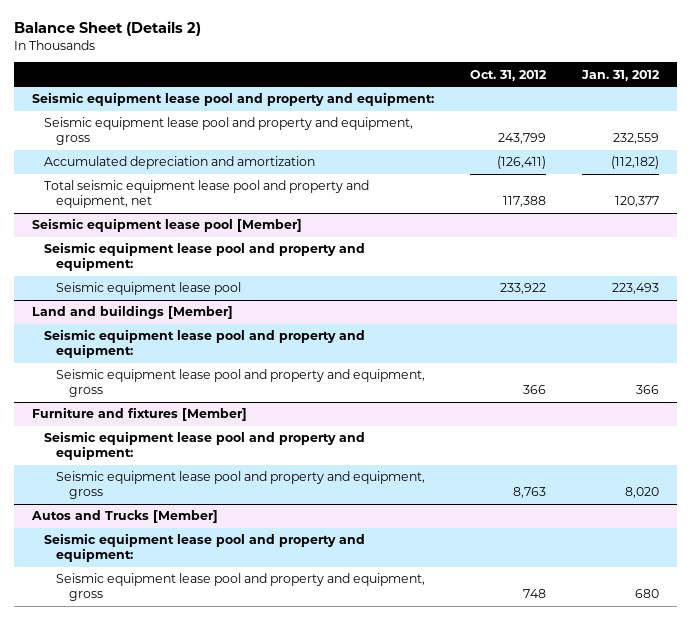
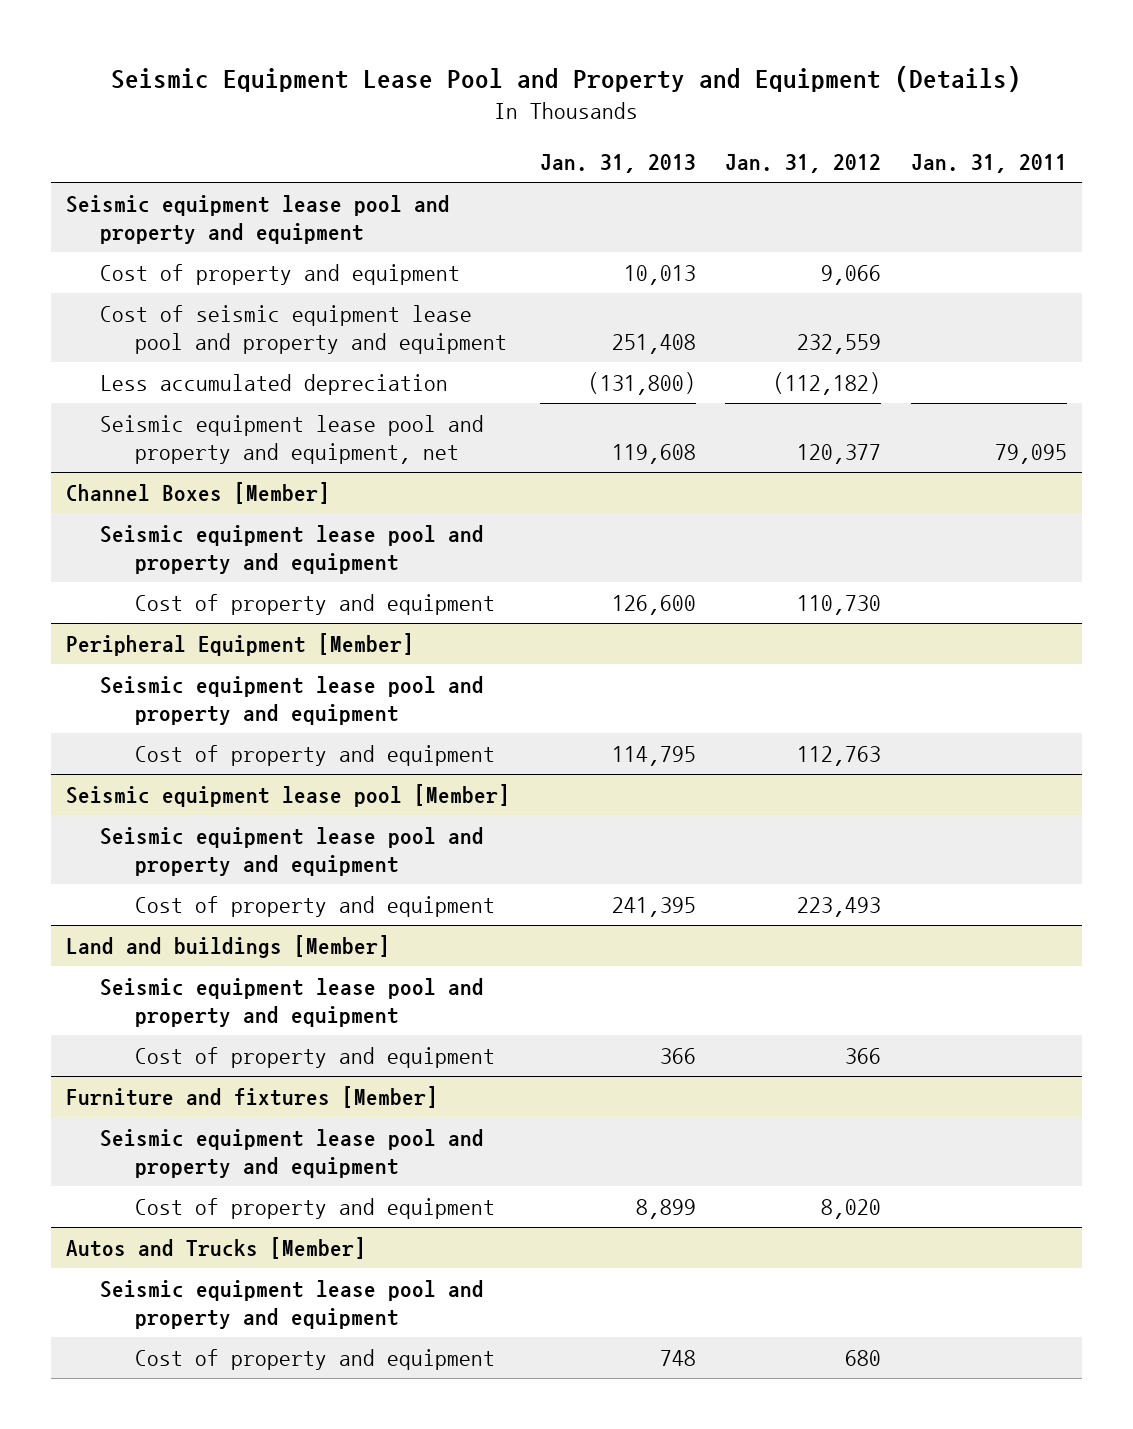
- Balance Sheet (Details 2)
+ Seismic Equipment Lease Pool and Property and Equipment (Details)
- | Oct. 31, 2012 | Jan. 31, 2012
+ | Jan. 31, 2013 | Jan. 31, 2012 | Jan. 31, 2011
- Seismic equipment lease pool and property and equipment:
- Seismic equipment lease pool and property and equipment, gross | 243,799 | 232,559
- Accumulated depreciation and amortization | (126,411) | (112,182)
- Total seismic equipment lease pool and property and equipment, net | 117,388 | 120,377
+ Seismic equipment lease pool and property and equipment
+ Cost of property and equipment | 10,013 | 9,066 |
+ Cost of seismic equipment lease pool and property and equipment | 251,408 | 232,559 |
+ Less accumulated depreciation | (131,800) | (112,182) |
+ Seismic equipment lease pool and property and equipment, net | 119,608 | 120,377 | 79,095
+ Channel Boxes [Member]
+ Seismic equipment lease pool and property and equipment
+ Cost of property and equipment | 126,600 | 110,730 |
+ Peripheral Equipment [Member]
+ Seismic equipment lease pool and property and equipment
+ Cost of property and equipment | 114,795 | 112,763 |
@ Seismic equipment lease pool [Member]
- Seismic equipment lease pool and property and equipment:
- Seismic equipment lease pool | 233,922 | 223,493
+ Seismic equipment lease pool and property and equipment
+ Cost of property and equipment | 241,395 | 223,493 |
@ Land and buildings [Member]
- Seismic equipment lease pool and property and equipment:
- Seismic equipment lease pool and property and equipment, gross | 366 | 366
+ Seismic equipment lease pool and property and equipment
+ Cost of property and equipment | 366 | 366 |
@ Furniture and fixtures [Member]
- Seismic equipment lease pool and property and equipment:
- Seismic equipment lease pool and property and equipment, gross | 8,763 | 8,020
+ Seismic equipment lease pool and property and equipment
+ Cost of property and equipment | 8,899 | 8,020 |
@ Autos and Trucks [Member]
- Seismic equipment lease pool and property and equipment:
- Seismic equipment lease pool and property and equipment, gross | 748 | 680
+ Seismic equipment lease pool and property and equipment
+ Cost of property and equipment | 748 | 680 |

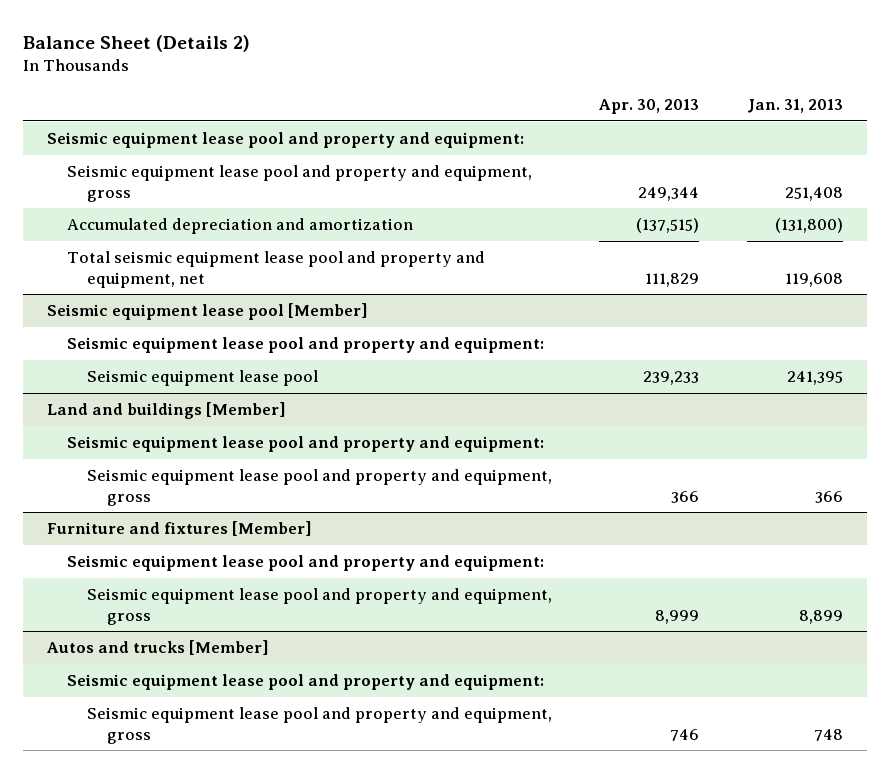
- Seismic Equipment Lease Pool and Property and Equipment (Details)
+ Balance Sheet (Details 2)
- | Jan. 31, 2013 | Jan. 31, 2012 | Jan. 31, 2011
+ | Apr. 30, 2013 | Jan. 31, 2013
- Seismic equipment lease pool and property and equipment
- Cost of property and equipment | 10,013 | 9,066 |
- Cost of seismic equipment lease pool and property and equipment | 251,408 | 232,559 |
- Less accumulated depreciation | (131,800) | (112,182) |
- Seismic equipment lease pool and property and equipment, net | 119,608 | 120,377 | 79,095
- Channel Boxes [Member]
- Seismic equipment lease pool and property and equipment
- Cost of property and equipment | 126,600 | 110,730 |
- Peripheral Equipment [Member]
- Seismic equipment lease pool and property and equipment
- Cost of property and equipment | 114,795 | 112,763 |
+ Seismic equipment lease pool and property and equipment:
+ Seismic equipment lease pool and property and equipment, gross | 249,344 | 251,408
+ Accumulated depreciation and amortization | (137,515) | (131,800)
+ Total seismic equipment lease pool and property and equipment, net | 111,829 | 119,608
@ Seismic equipment lease pool [Member]
- Seismic equipment lease pool and property and equipment
- Cost of property and equipment | 241,395 | 223,493 |
+ Seismic equipment lease pool and property and equipment:
+ Seismic equipment lease pool | 239,233 | 241,395
@ Land and buildings [Member]
- Seismic equipment lease pool and property and equipment
- Cost of property and equipment | 366 | 366 |
+ Seismic equipment lease pool and property and equipment:
+ Seismic equipment lease pool and property and equipment, gross | 366 | 366
@ Furniture and fixtures [Member]
- Seismic equipment lease pool and property and equipment
- Cost of property and equipment | 8,899 | 8,020 |
- Autos and Trucks [Member]
- Seismic equipment lease pool and property and equipment
- Cost of property and equipment | 748 | 680 |
@ Furniture and fixtures [Member]
+ Seismic equipment lease pool and property and equipment:
+ Seismic equipment lease pool and property and equipment, gross | 8,999 | 8,899
+ Autos and trucks [Member]
+ Seismic equipment lease pool and property and equipment:
+ Seismic equipment lease pool and property and equipment, gross | 746 | 748

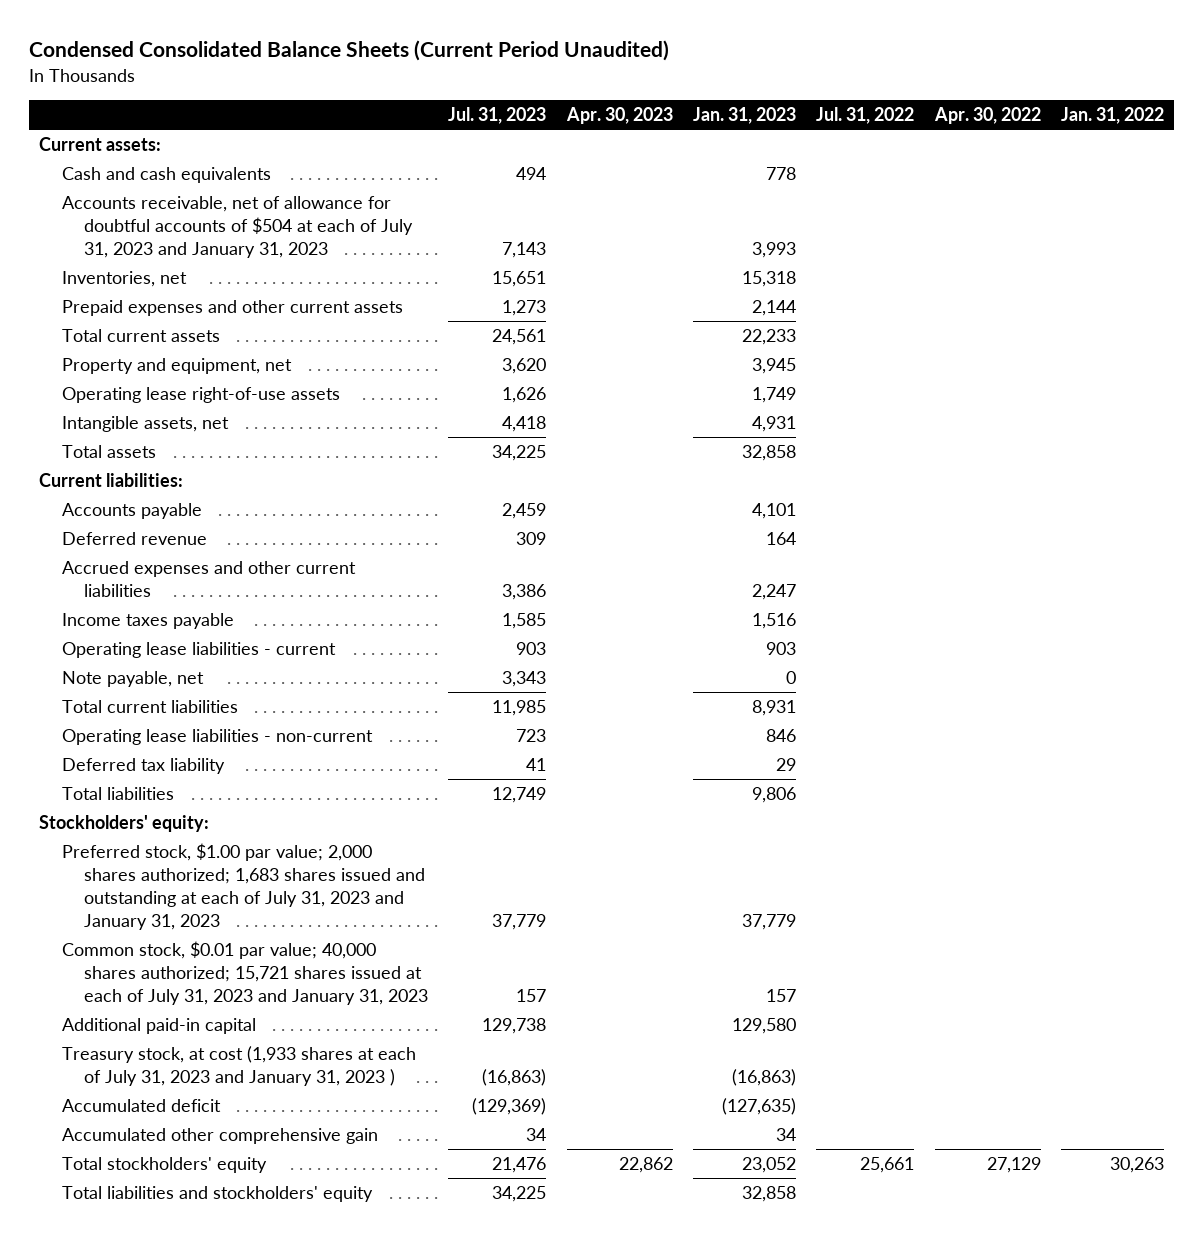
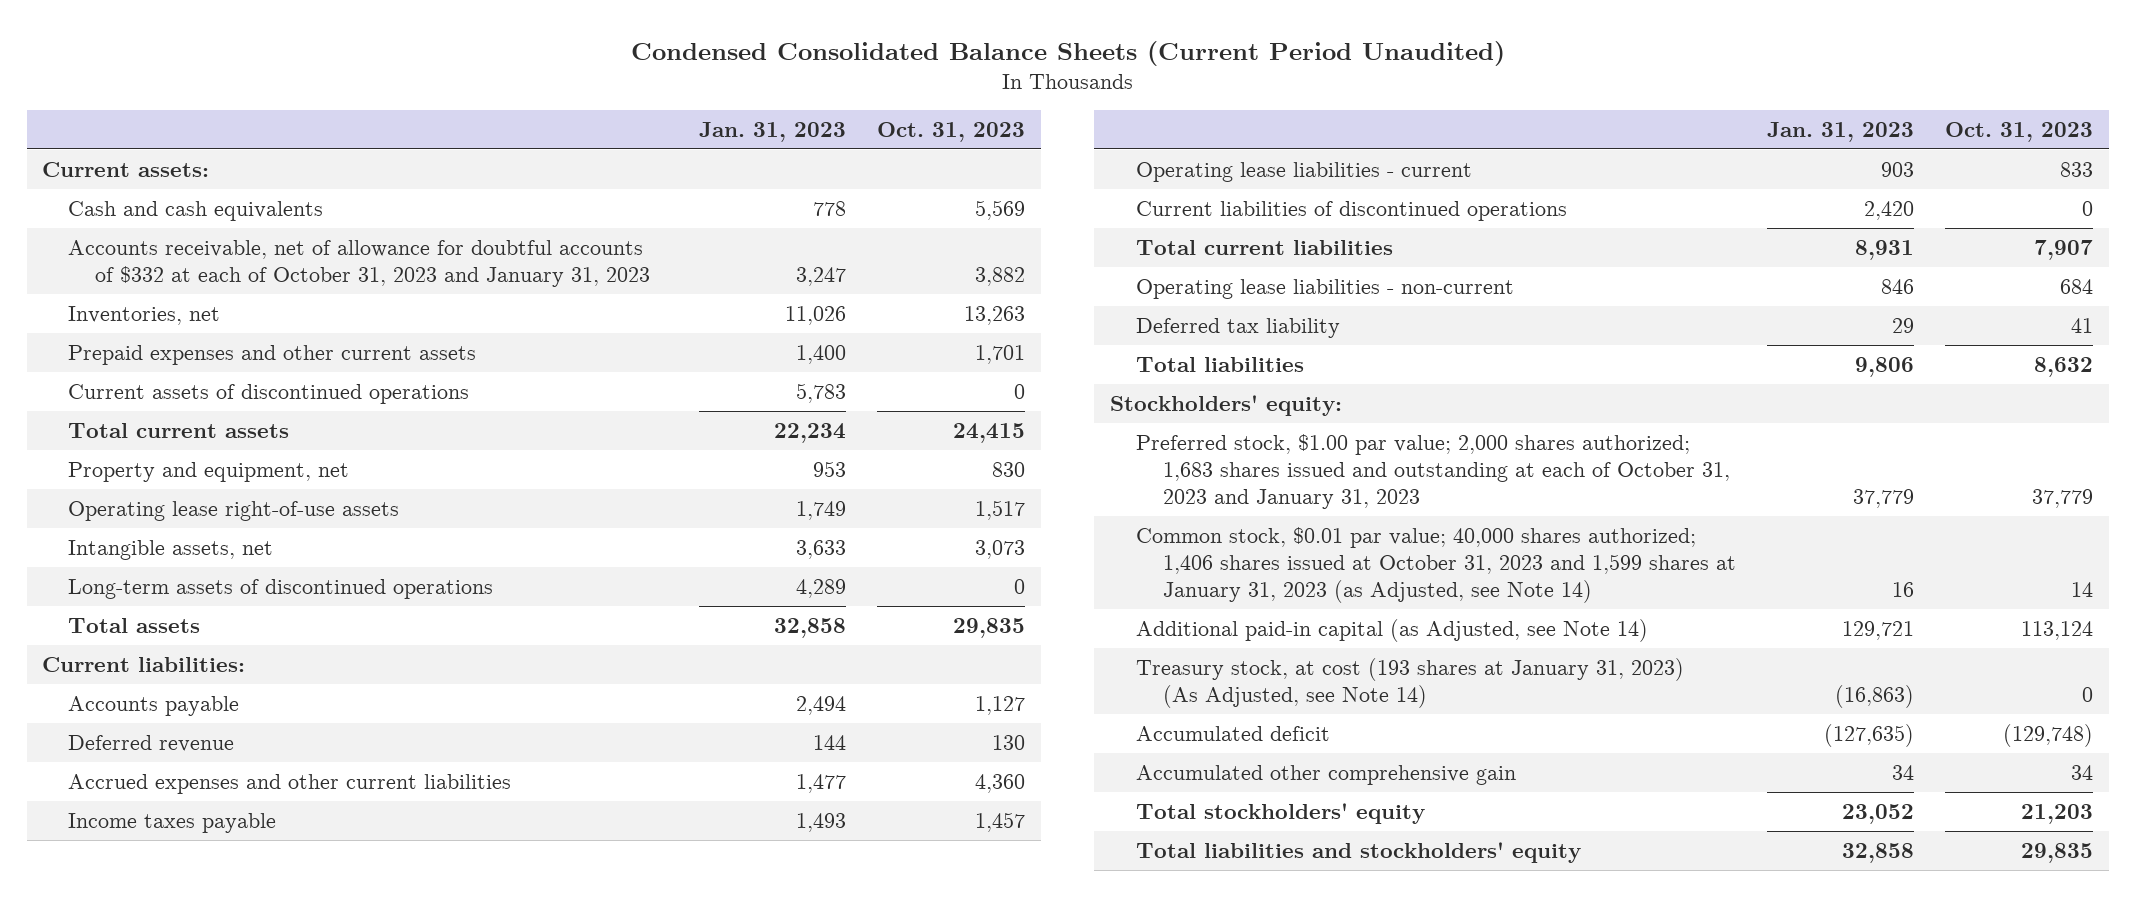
- | Jul. 31, 2023 | Apr. 30, 2023 | Jan. 31, 2023 | Jul. 31, 2022 | Apr. 30, 2022 | Jan. 31, 2022
+ | Jan. 31, 2023 | Oct. 31, 2023
- Accounts receivable, net of allowance for doubtful accounts of $504 at each of July 31, 2023 and January 31, 2023 | 7,143 | | 3,993 | | |
- Inventories, net | 15,651 | | 15,318 | | |
- Prepaid expenses and other current assets | 1,273 | | 2,144 | | |
- Total current assets | 24,561 | | 22,233 | | |
- Property and equipment, net | 3,620 | | 3,945 | | |
+ Accounts receivable, net of allowance for doubtful accounts of $332 at each of October 31, 2023 and January 31, 2023 | 3,247 | 3,882
+ Inventories, net | 11,026 | 13,263
+ Prepaid expenses and other current assets | 1,400 | 1,701
+ Current assets of discontinued operations | 5,783 | 0
+ Total current assets | 22,234 | 24,415
+ Property and equipment, net | 953 | 830
- Intangible assets, net | 4,418 | | 4,931 | | |
+ Intangible assets, net | 3,633 | 3,073
+ Long-term assets of discontinued operations | 4,289 | 0
- Accounts payable | 2,459 | | 4,101 | | |
- Deferred revenue | 309 | | 164 | | |
- Accrued expenses and other current liabilities | 3,386 | | 2,247 | | |
- Income taxes payable | 1,585 | | 1,516 | | |
+ Accounts payable | 2,494 | 1,127
+ Deferred revenue | 144 | 130
+ Accrued expenses and other current liabilities | 1,477 | 4,360
+ Income taxes payable | 1,493 | 1,457
- Note payable, net | 3,343 | | 0 | | |
+ Current liabilities of discontinued operations | 2,420 | 0
- Preferred stock, $1.00 par value; 2,000 shares authorized; 1,683 shares issued and outstanding at each of July 31, 2023 and January 31, 2023 | 37,779 | | 37,779 | | |
- Common stock, $0.01 par value; 40,000 shares authorized; 15,721 shares issued at each of July 31, 2023 and January 31, 2023 | 157 | | 157 | | |
- Additional paid-in capital | 129,738 | | 129,580 | | |
- Treasury stock, at cost (1,933 shares at each of July 31, 2023 and January 31, 2023 ) | (16,863) | | (16,863) | | |
+ Preferred stock, $1.00 par value; 2,000 shares authorized; 1,683 shares issued and outstanding at each of October 31, 2023 and January 31, 2023 | 37,779 | 37,779
+ Common stock, $0.01 par value; 40,000 shares authorized; 1,406 shares issued at October 31, 2023 and 1,599 shares at January 31, 2023 (as Adjusted, see Note 14) | 16 | 14
+ Additional paid-in capital (as Adjusted, see Note 14) | 129,721 | 113,124
+ Treasury stock, at cost (193 shares at January 31, 2023) (As Adjusted, see Note 14) | (16,863) | 0

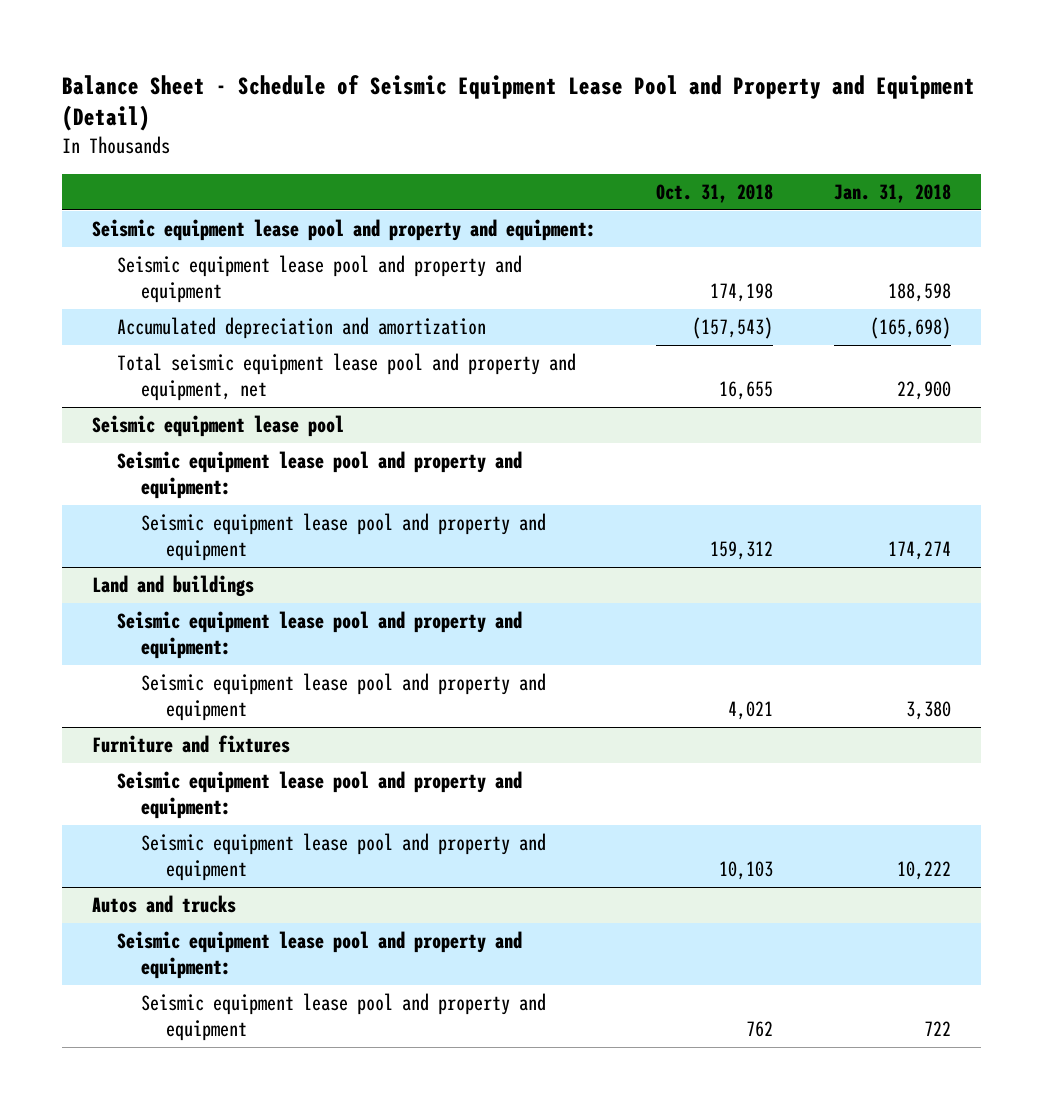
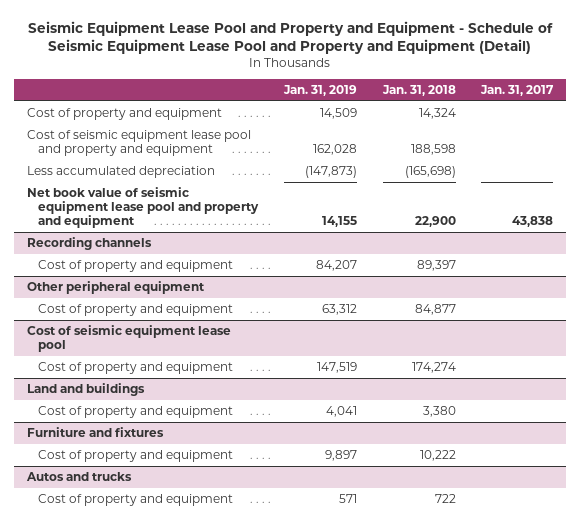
- Balance Sheet - Schedule of Seismic Equipment Lease Pool and Property and Equipment (Detail)
+ Seismic Equipment Lease Pool and Property and Equipment - Schedule of Seismic Equipment Lease Pool and Property and Equipment (Detail)
- | Oct. 31, 2018 | Jan. 31, 2018
+ | Jan. 31, 2019 | Jan. 31, 2018 | Jan. 31, 2017
- Seismic equipment lease pool and property and equipment:
- Seismic equipment lease pool and property and equipment | 174,198 | 188,598
- Accumulated depreciation and amortization | (157,543) | (165,698)
- Total seismic equipment lease pool and property and equipment, net | 16,655 | 22,900
- Seismic equipment lease pool
- Seismic equipment lease pool and property and equipment:
- Seismic equipment lease pool and property and equipment | 159,312 | 174,274
+ Cost of property and equipment | 14,509 | 14,324 |
+ Cost of seismic equipment lease pool and property and equipment | 162,028 | 188,598 |
+ Less accumulated depreciation | (147,873) | (165,698) |
+ Net book value of seismic equipment lease pool and property and equipment | 14,155 | 22,900 | 43,838
+ Recording channels
+ Cost of property and equipment | 84,207 | 89,397 |
+ Other peripheral equipment
+ Cost of property and equipment | 63,312 | 84,877 |
+ Cost of seismic equipment lease pool
+ Cost of property and equipment | 147,519 | 174,274 |
@ Land and buildings
- Seismic equipment lease pool and property and equipment:
- Seismic equipment lease pool and property and equipment | 4,021 | 3,380
+ Cost of property and equipment | 4,041 | 3,380 |
@ Furniture and fixtures
- Seismic equipment lease pool and property and equipment:
- Seismic equipment lease pool and property and equipment | 10,103 | 10,222
+ Cost of property and equipment | 9,897 | 10,222 |
@ Autos and trucks
- Seismic equipment lease pool and property and equipment:
- Seismic equipment lease pool and property and equipment | 762 | 722
+ Cost of property and equipment | 571 | 722 |

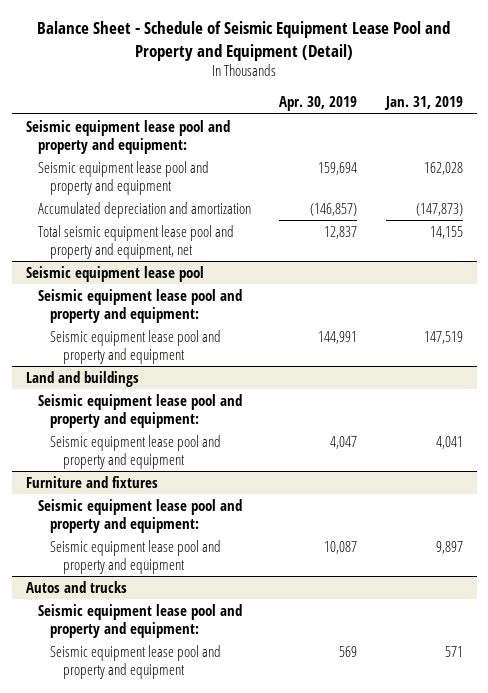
- Seismic Equipment Lease Pool and Property and Equipment - Schedule of Seismic Equipment Lease Pool and Property and Equipment (Detail)
+ Balance Sheet - Schedule of Seismic Equipment Lease Pool and Property and Equipment (Detail)
- | Jan. 31, 2019 | Jan. 31, 2018 | Jan. 31, 2017
+ | Apr. 30, 2019 | Jan. 31, 2019
- Cost of property and equipment | 14,509 | 14,324 |
- Cost of seismic equipment lease pool and property and equipment | 162,028 | 188,598 |
- Less accumulated depreciation | (147,873) | (165,698) |
- Net book value of seismic equipment lease pool and property and equipment | 14,155 | 22,900 | 43,838
- Recording channels
- Cost of property and equipment | 84,207 | 89,397 |
- Other peripheral equipment
- Cost of property and equipment | 63,312 | 84,877 |
- Cost of seismic equipment lease pool
- Cost of property and equipment | 147,519 | 174,274 |
+ Seismic equipment lease pool and property and equipment:
+ Seismic equipment lease pool and property and equipment | 159,694 | 162,028
+ Accumulated depreciation and amortization | (146,857) | (147,873)
+ Total seismic equipment lease pool and property and equipment, net | 12,837 | 14,155
+ Seismic equipment lease pool
+ Seismic equipment lease pool and property and equipment:
+ Seismic equipment lease pool and property and equipment | 144,991 | 147,519
@ Land and buildings
- Cost of property and equipment | 4,041 | 3,380 |
+ Seismic equipment lease pool and property and equipment:
+ Seismic equipment lease pool and property and equipment | 4,047 | 4,041
@ Furniture and fixtures
- Cost of property and equipment | 9,897 | 10,222 |
+ Seismic equipment lease pool and property and equipment:
+ Seismic equipment lease pool and property and equipment | 10,087 | 9,897
@ Autos and trucks
- Cost of property and equipment | 571 | 722 |
+ Seismic equipment lease pool and property and equipment:
+ Seismic equipment lease pool and property and equipment | 569 | 571

